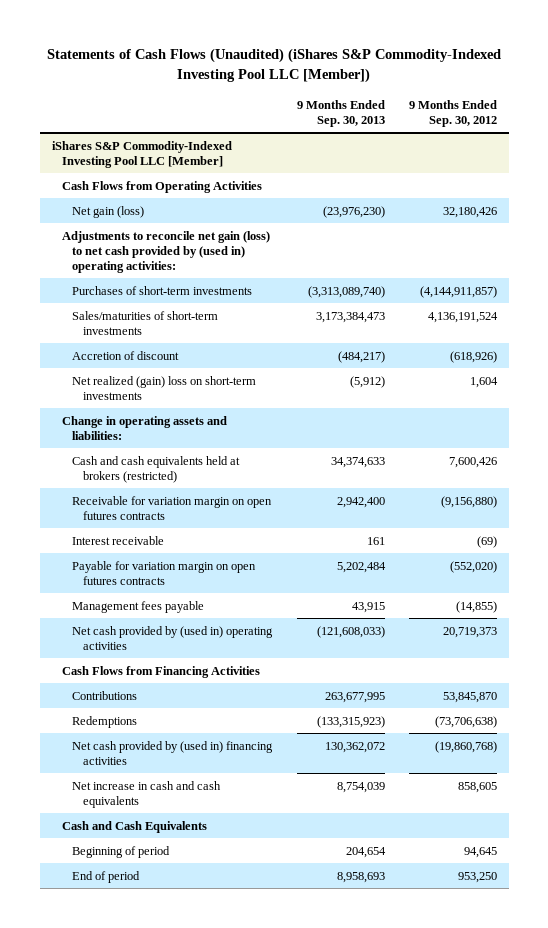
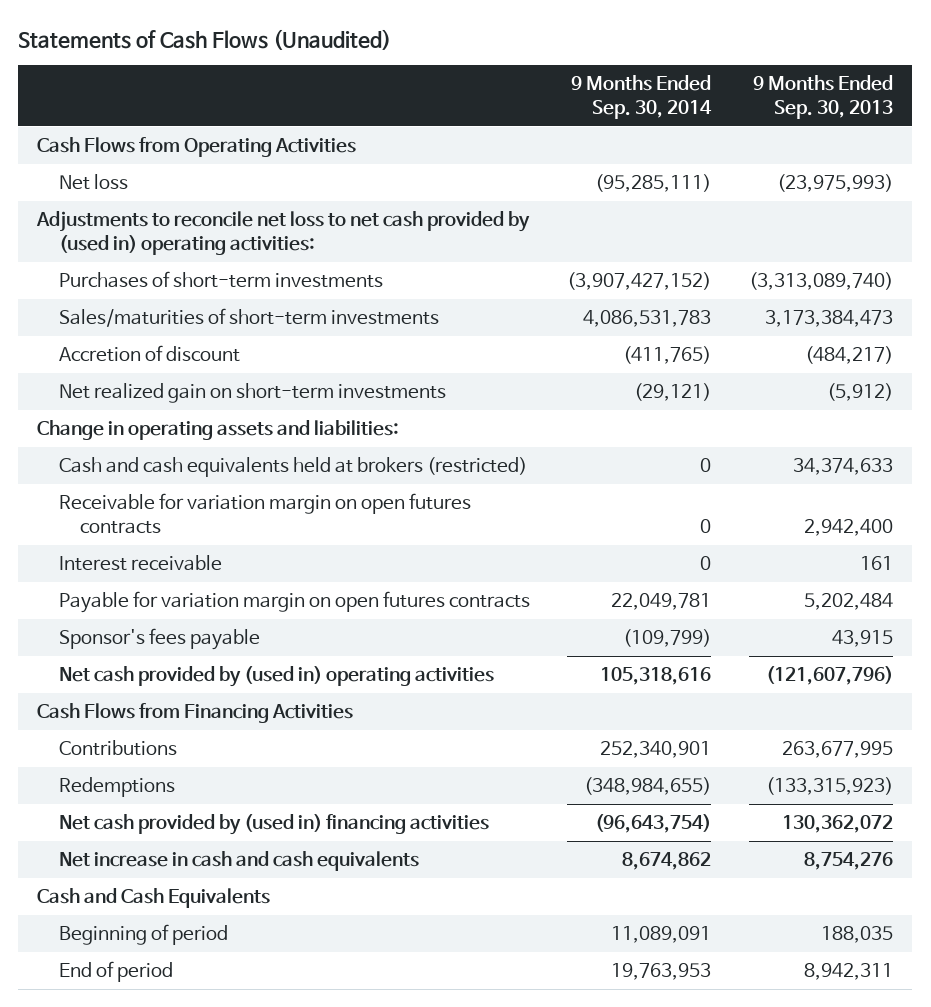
- Statements of Cash Flows (Unaudited) (iShares S&P Commodity-Indexed Investing Pool LLC [Member])
+ Statements of Cash Flows (Unaudited)
- | 9 Months Ended Sep. 30, 2013 | 9 Months Ended Sep. 30, 2012
+ | 9 Months Ended Sep. 30, 2014 | 9 Months Ended Sep. 30, 2013
- iShares S&P Commodity-Indexed Investing Pool LLC [Member]
- Net gain (loss) | (23,976,230) | 32,180,426
- Adjustments to reconcile net gain (loss) to net cash provided by (used in) operating activities:
+ Net loss | (95,285,111) | (23,975,993)
+ Adjustments to reconcile net loss to net cash provided by (used in) operating activities:
- Net realized (gain) loss on short-term investments | (5,912) | 1,604
+ Net realized gain on short-term investments | (29,121) | (5,912)
- Management fees payable | 43,915 | (14,855)
- Net cash provided by (used in) operating activities | (121,608,033) | 20,719,373
+ Sponsor's fees payable | (109,799) | 43,915
+ Net cash provided by (used in) operating activities | 105,318,616 | (121,607,796)
- Net increase in cash and cash equivalents | 8,754,039 | 858,605
+ Net increase in cash and cash equivalents | 8,674,862 | 8,754,276
- Beginning of period | 204,654 | 94,645
- End of period | 8,958,693 | 953,250
+ Beginning of period | 11,089,091 | 188,035
+ End of period | 19,763,953 | 8,942,311

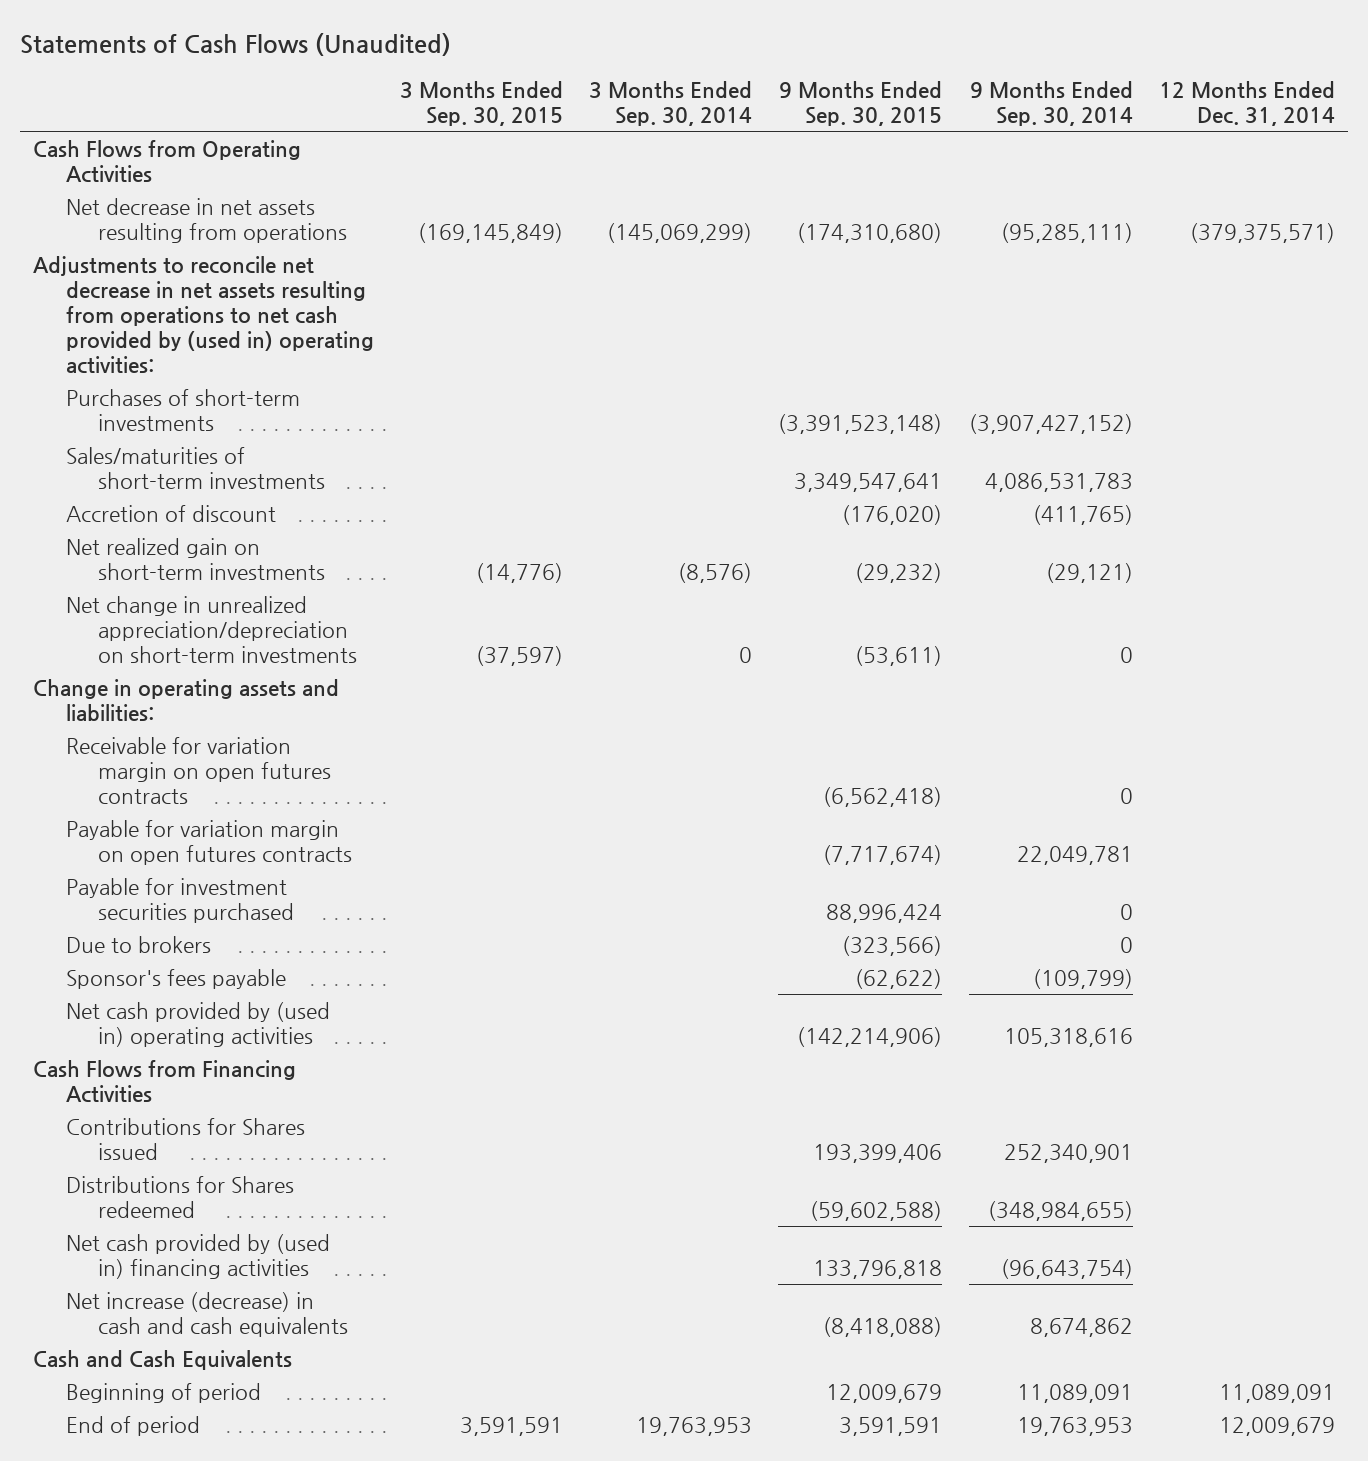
- | 9 Months Ended Sep. 30, 2014 | 9 Months Ended Sep. 30, 2013
+ | 3 Months Ended Sep. 30, 2015 | 3 Months Ended Sep. 30, 2014 | 9 Months Ended Sep. 30, 2015 | 9 Months Ended Sep. 30, 2014 | 12 Months Ended Dec. 31, 2014
- Net loss | (95,285,111) | (23,975,993)
- Adjustments to reconcile net loss to net cash provided by (used in) operating activities:
+ Net decrease in net assets resulting from operations | (169,145,849) | (145,069,299) | (174,310,680) | (95,285,111) | (379,375,571)
+ Adjustments to reconcile net decrease in net assets resulting from operations to net cash provided by (used in) operating activities:
+ Net change in unrealized appreciation/depreciation on short-term investments | (37,597) | 0 | (53,611) | 0 |
- Cash and cash equivalents held at brokers (restricted) | 0 | 34,374,633
- Interest receivable | 0 | 161
+ Payable for investment securities purchased | | | 88,996,424 | 0 |
+ Due to brokers | | | (323,566) | 0 |
- Contributions | 252,340,901 | 263,677,995
- Redemptions | (348,984,655) | (133,315,923)
+ Contributions for Shares issued | | | 193,399,406 | 252,340,901 |
+ Distributions for Shares redeemed | | | (59,602,588) | (348,984,655) |
- Net increase in cash and cash equivalents | 8,674,862 | 8,754,276
+ Net increase (decrease) in cash and cash equivalents | | | (8,418,088) | 8,674,862 |

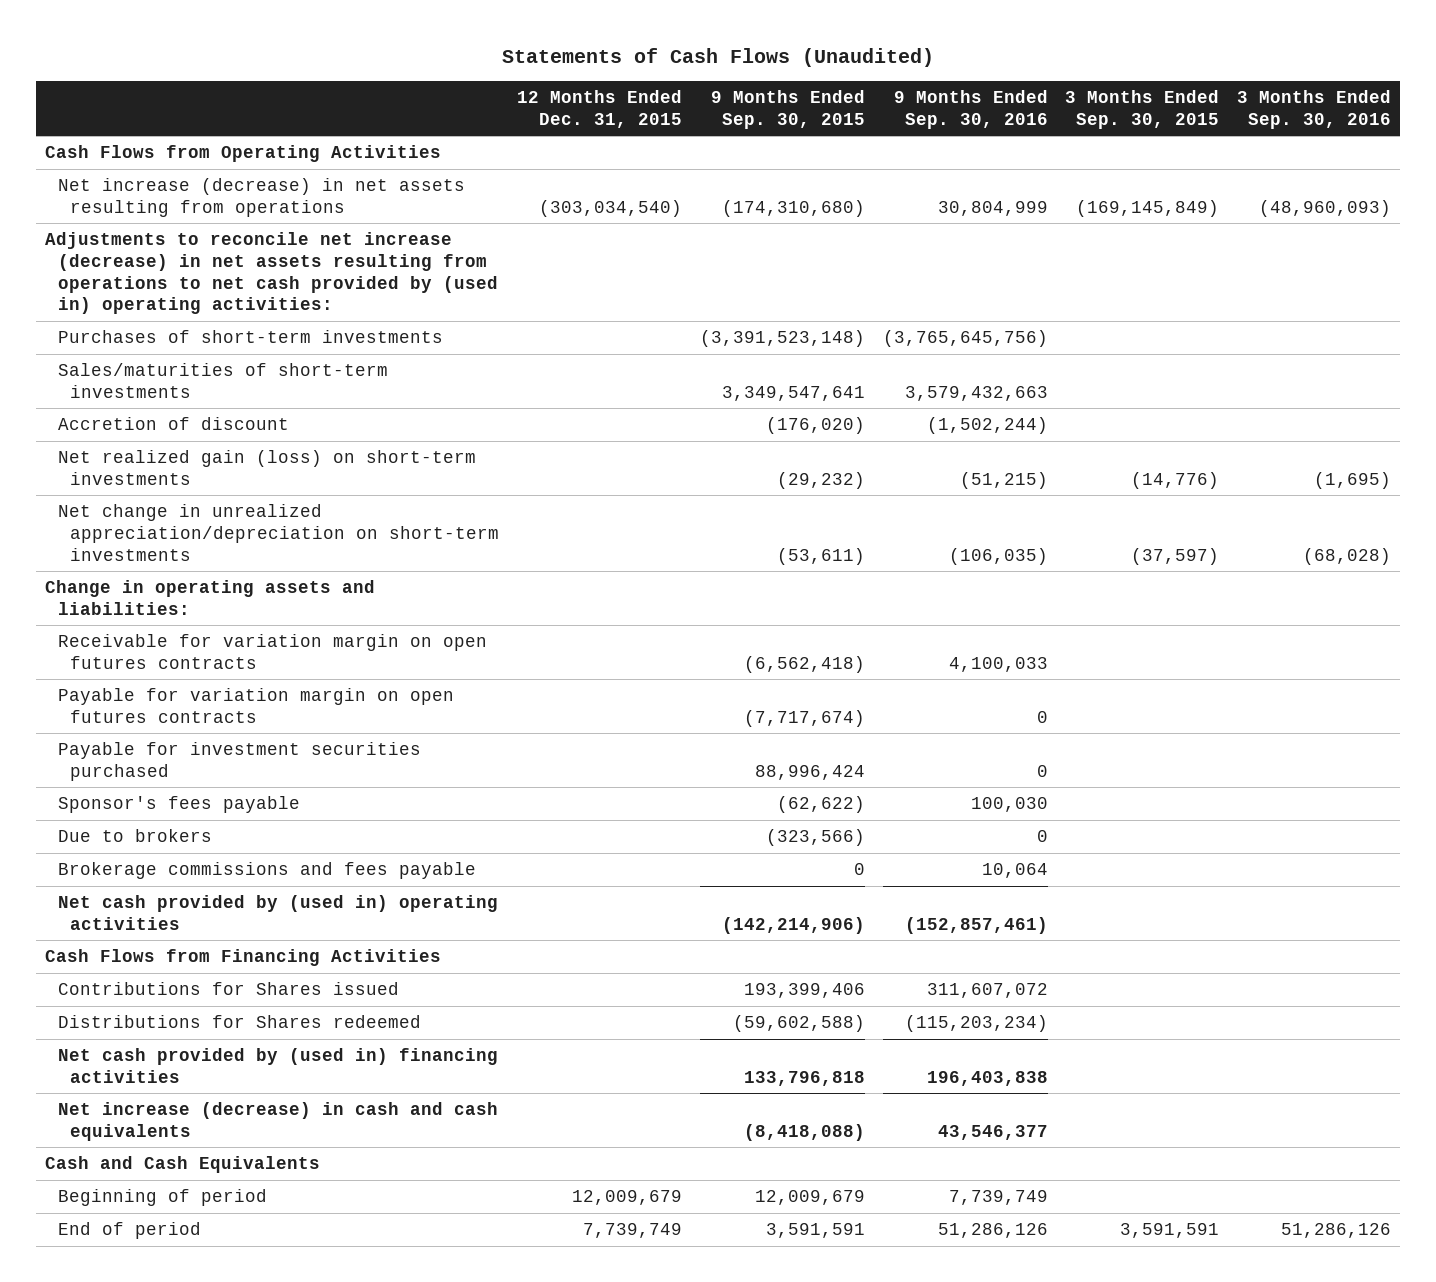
- | 3 Months Ended Sep. 30, 2015 | 3 Months Ended Sep. 30, 2014 | 9 Months Ended Sep. 30, 2015 | 9 Months Ended Sep. 30, 2014 | 12 Months Ended Dec. 31, 2014
+ | 12 Months Ended Dec. 31, 2015 | 9 Months Ended Sep. 30, 2015 | 9 Months Ended Sep. 30, 2016 | 3 Months Ended Sep. 30, 2015 | 3 Months Ended Sep. 30, 2016
- Net decrease in net assets resulting from operations | (169,145,849) | (145,069,299) | (174,310,680) | (95,285,111) | (379,375,571)
- Adjustments to reconcile net decrease in net assets resulting from operations to net cash provided by (used in) operating activities:
+ Net increase (decrease) in net assets resulting from operations | (303,034,540) | (174,310,680) | 30,804,999 | (169,145,849) | (48,960,093)
+ Adjustments to reconcile net increase (decrease) in net assets resulting from operations to net cash provided by (used in) operating activities:
- Net realized gain on short-term investments | (14,776) | (8,576) | (29,232) | (29,121) |
+ Net realized gain (loss) on short-term investments | | (29,232) | (51,215) | (14,776) | (1,695)
moved down: Due to brokers | | (323,566) | 0 | |
+ Brokerage commissions and fees payable | | 0 | 10,064 | |

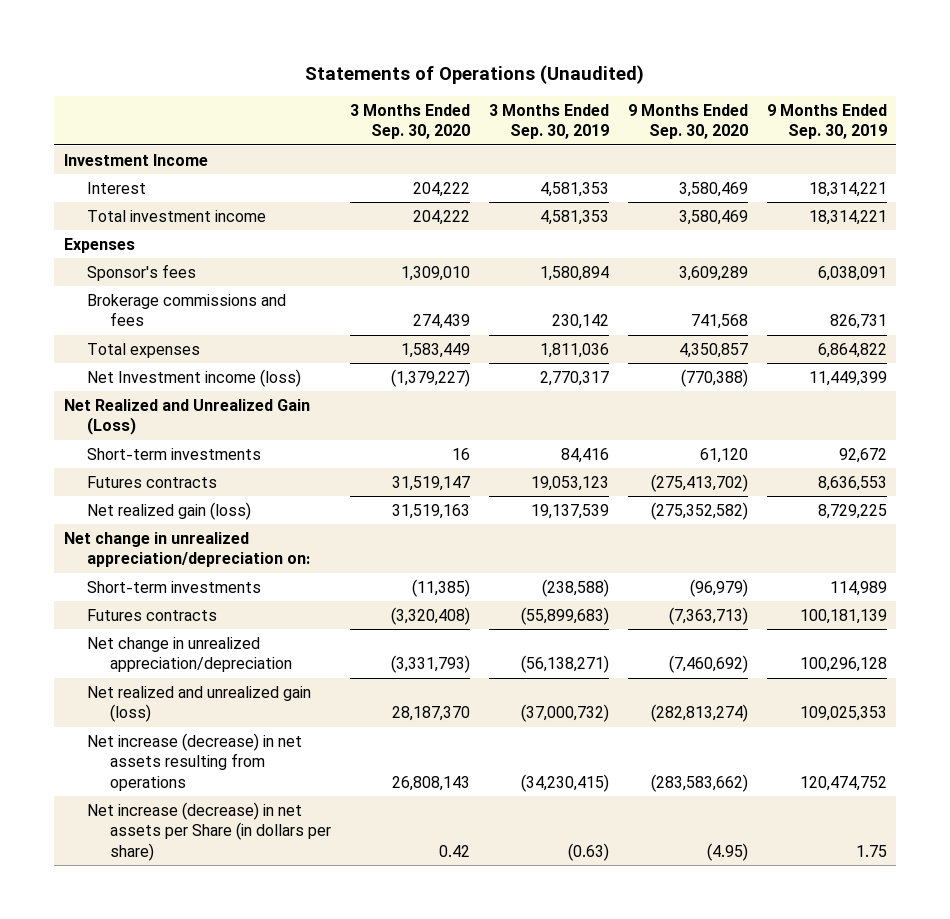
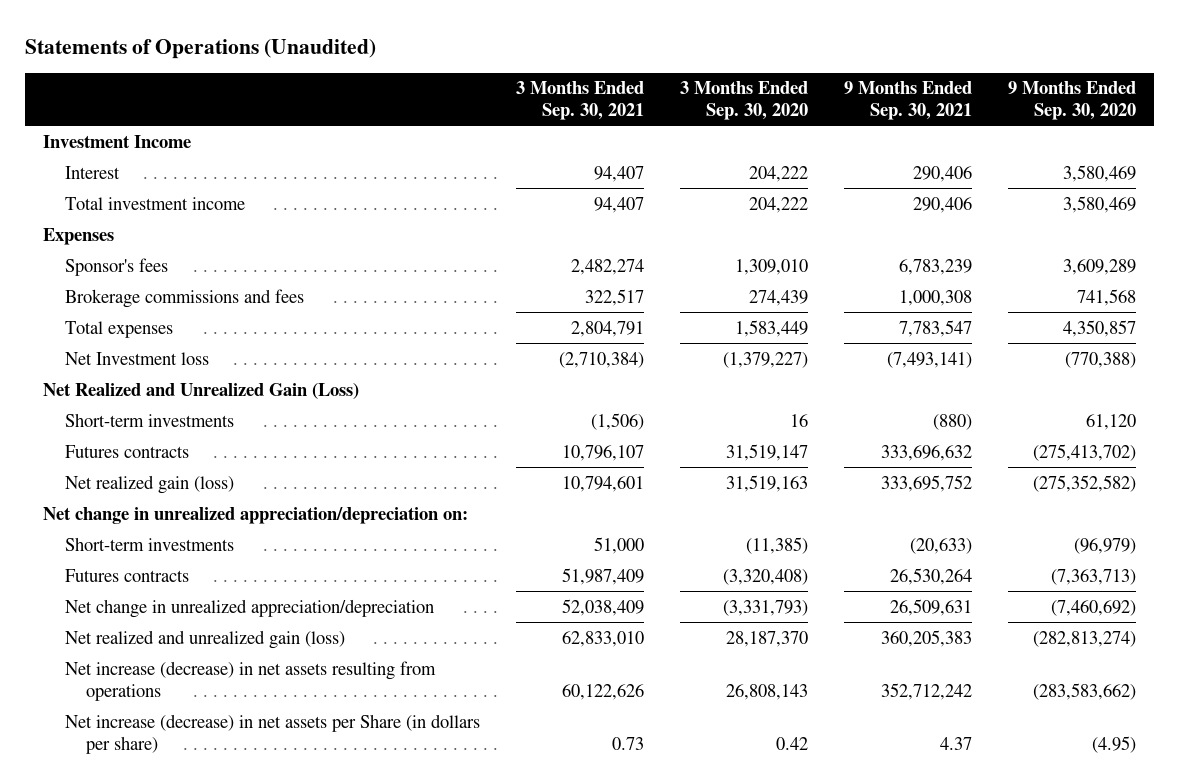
- | 3 Months Ended Sep. 30, 2020 | 3 Months Ended Sep. 30, 2019 | 9 Months Ended Sep. 30, 2020 | 9 Months Ended Sep. 30, 2019
+ | 3 Months Ended Sep. 30, 2021 | 3 Months Ended Sep. 30, 2020 | 9 Months Ended Sep. 30, 2021 | 9 Months Ended Sep. 30, 2020
- Net Investment income (loss) | (1,379,227) | 2,770,317 | (770,388) | 11,449,399
+ Net Investment loss | (2,710,384) | (1,379,227) | (7,493,141) | (770,388)

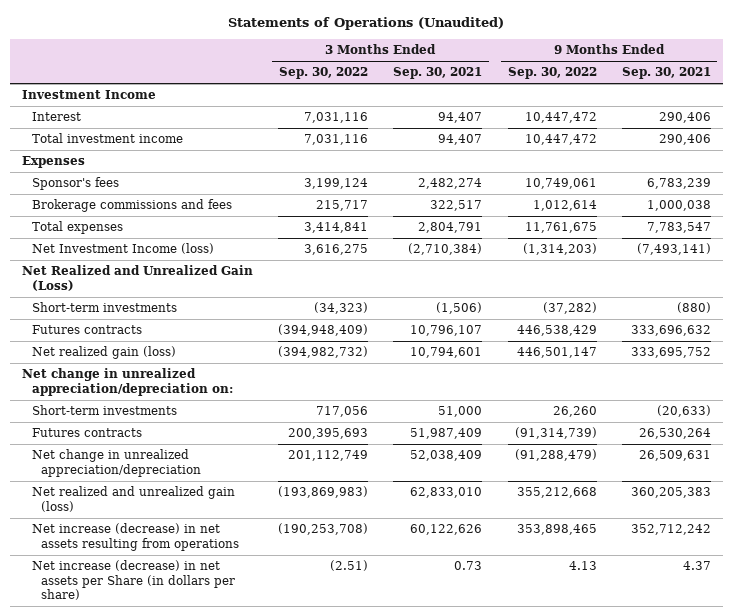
- | 3 Months Ended Sep. 30, 2021 | 3 Months Ended Sep. 30, 2020 | 9 Months Ended Sep. 30, 2021 | 9 Months Ended Sep. 30, 2020
+ | 3 Months Ended Sep. 30, 2022 | 3 Months Ended Sep. 30, 2021 | 9 Months Ended Sep. 30, 2022 | 9 Months Ended Sep. 30, 2021
- Brokerage commissions and fees | 322,517 | 274,439 | 1,000,308 | 741,568
+ Brokerage commissions and fees | 215,717 | 322,517 | 1,012,614 | 1,000,038
- Net Investment loss | (2,710,384) | (1,379,227) | (7,493,141) | (770,388)
+ Net Investment Income (loss) | 3,616,275 | (2,710,384) | (1,314,203) | (7,493,141)

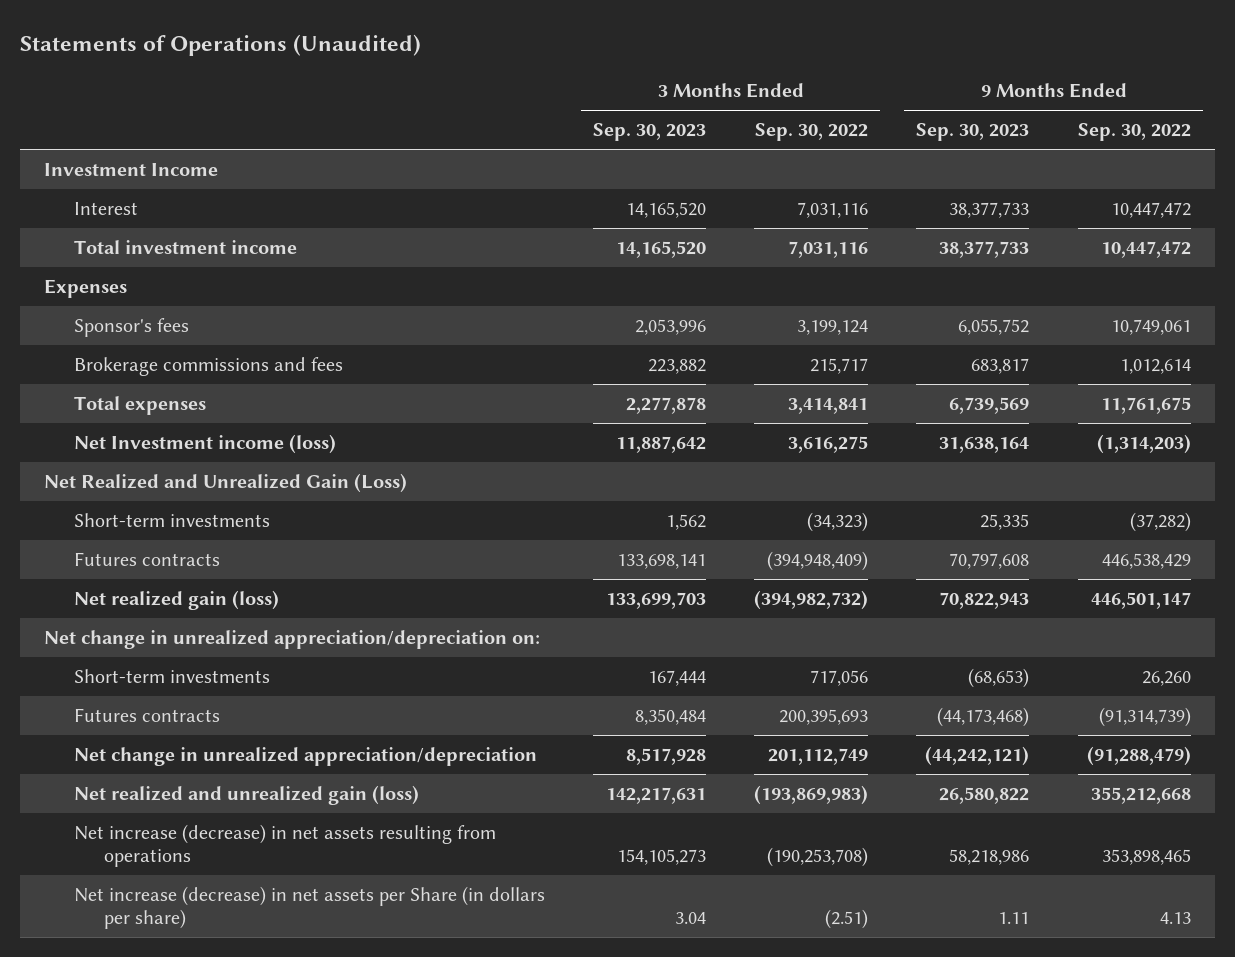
- | 3 Months Ended Sep. 30, 2022 | 3 Months Ended Sep. 30, 2021 | 9 Months Ended Sep. 30, 2022 | 9 Months Ended Sep. 30, 2021
+ | 3 Months Ended Sep. 30, 2023 | 3 Months Ended Sep. 30, 2022 | 9 Months Ended Sep. 30, 2023 | 9 Months Ended Sep. 30, 2022
- Net Investment Income (loss) | 3,616,275 | (2,710,384) | (1,314,203) | (7,493,141)
+ Net Investment income (loss) | 11,887,642 | 3,616,275 | 31,638,164 | (1,314,203)

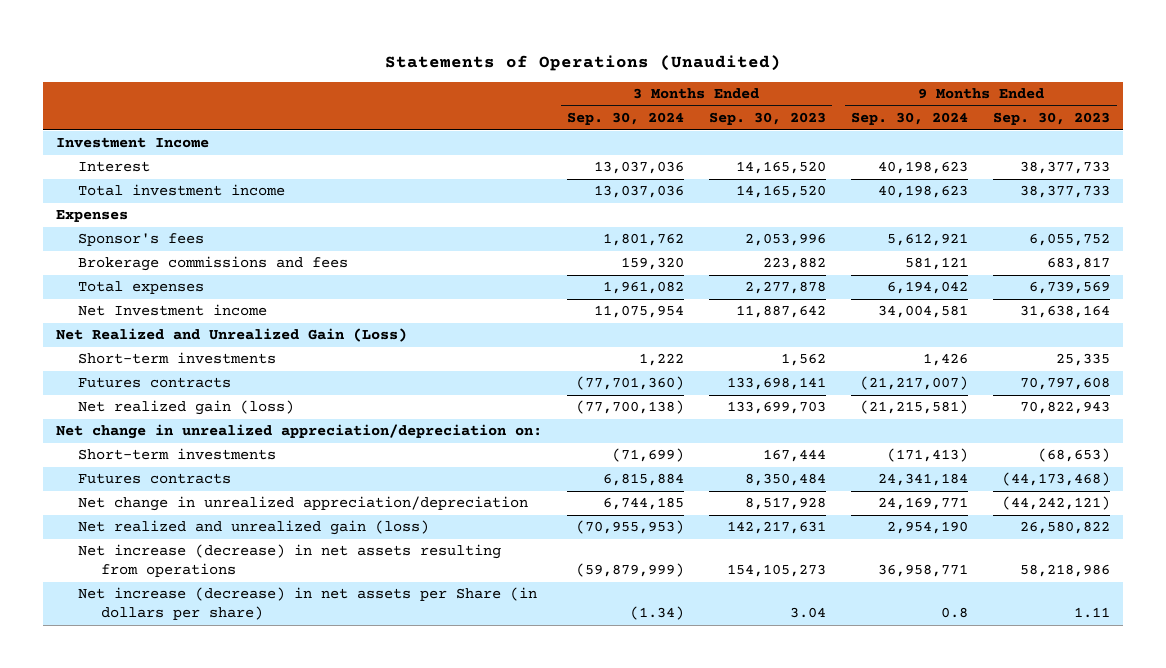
- | 3 Months Ended Sep. 30, 2023 | 3 Months Ended Sep. 30, 2022 | 9 Months Ended Sep. 30, 2023 | 9 Months Ended Sep. 30, 2022
+ | 3 Months Ended Sep. 30, 2024 | 3 Months Ended Sep. 30, 2023 | 9 Months Ended Sep. 30, 2024 | 9 Months Ended Sep. 30, 2023
- Net Investment income (loss) | 11,887,642 | 3,616,275 | 31,638,164 | (1,314,203)
+ Net Investment income | 11,075,954 | 11,887,642 | 34,004,581 | 31,638,164

